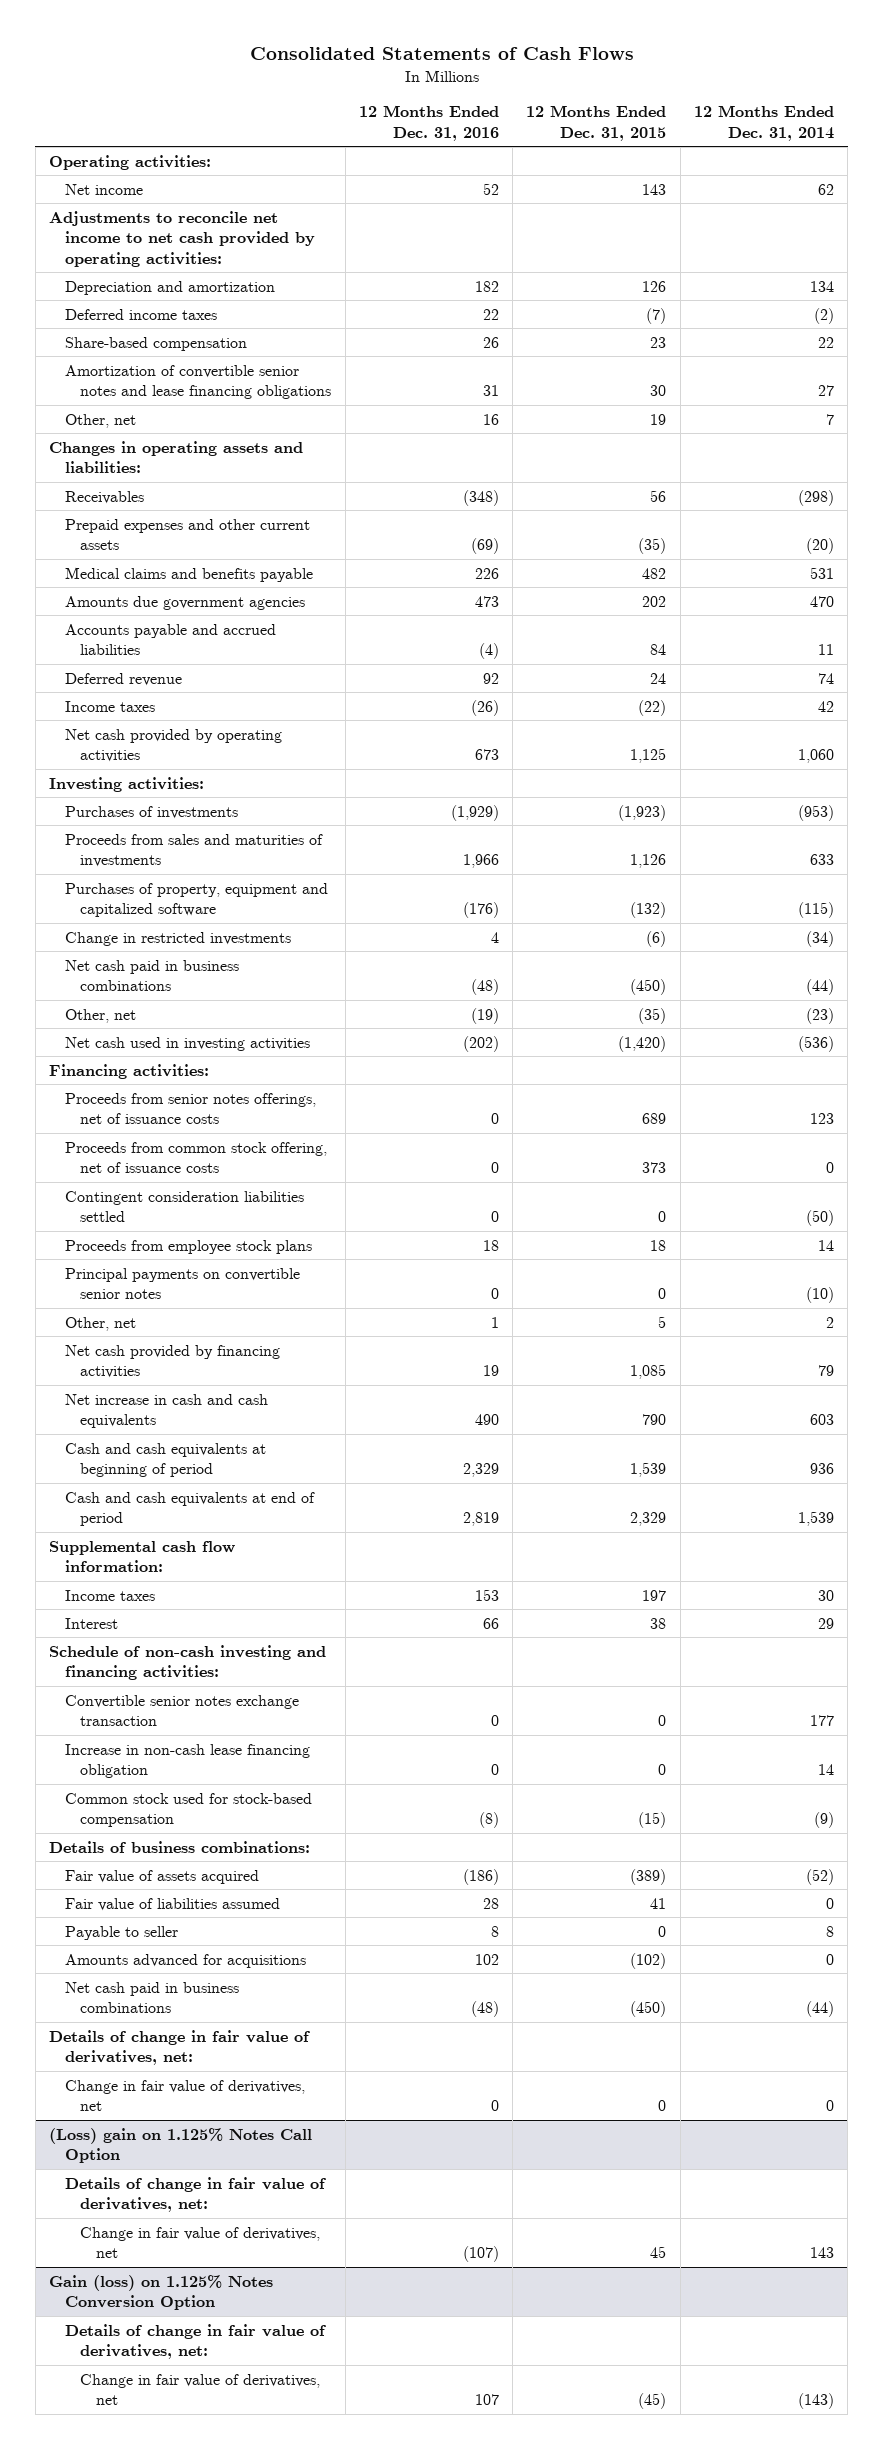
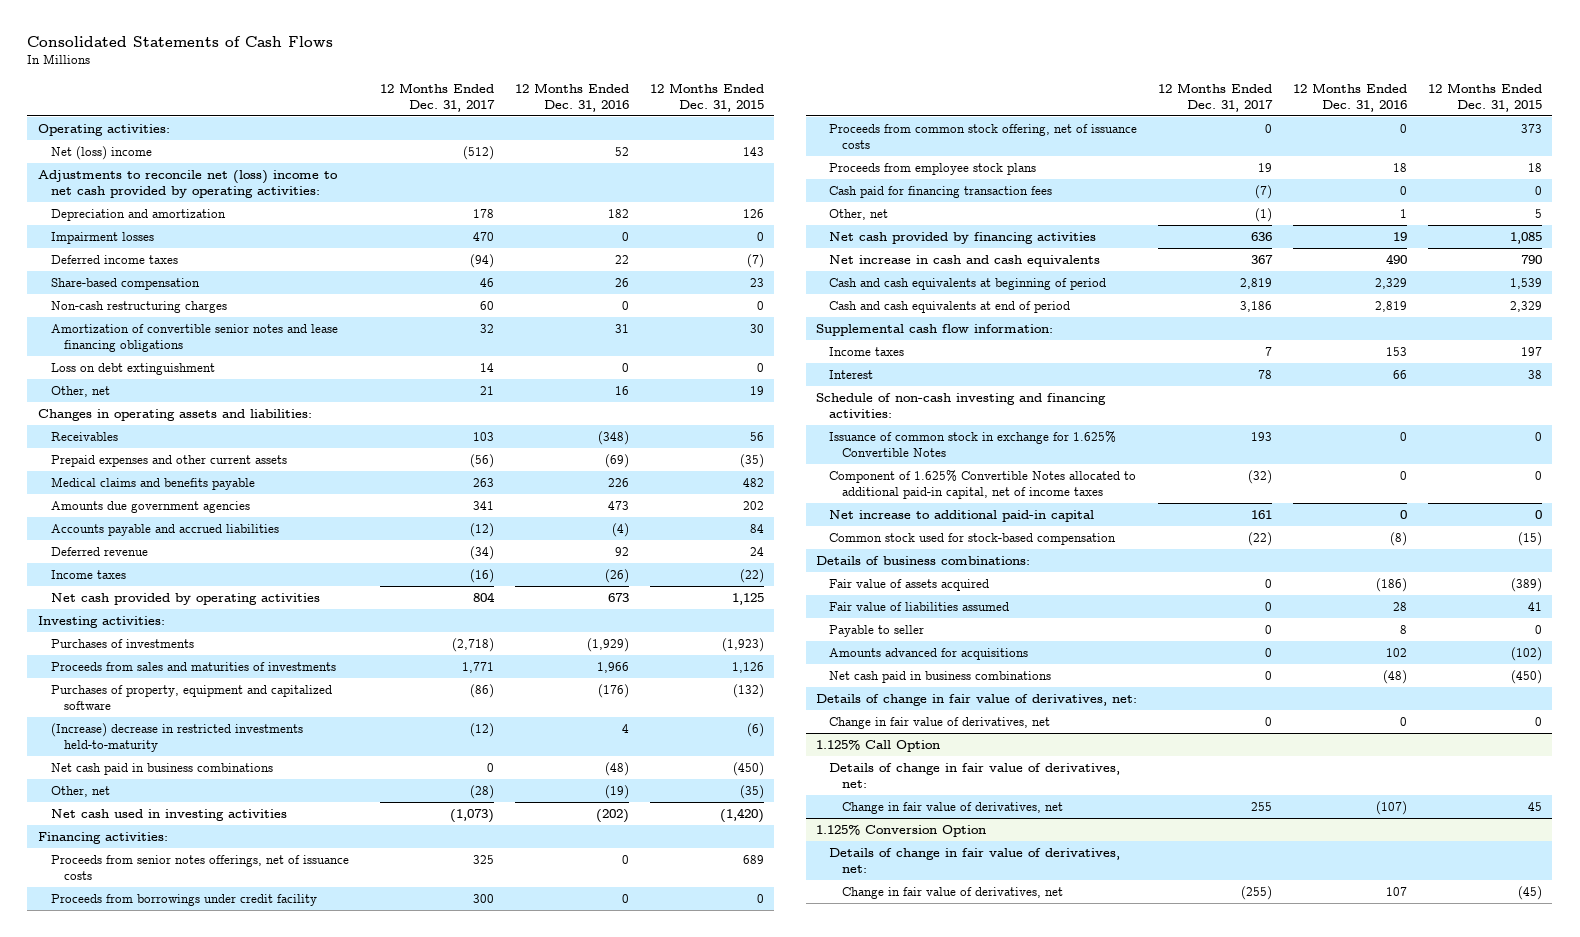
- | 12 Months Ended Dec. 31, 2016 | 12 Months Ended Dec. 31, 2015 | 12 Months Ended Dec. 31, 2014
+ | 12 Months Ended Dec. 31, 2017 | 12 Months Ended Dec. 31, 2016 | 12 Months Ended Dec. 31, 2015
- Net income | 52 | 143 | 62
- Adjustments to reconcile net income to net cash provided by operating activities:
+ Net (loss) income | (512) | 52 | 143
+ Adjustments to reconcile net (loss) income to net cash provided by operating activities:
+ Impairment losses | 470 | 0 | 0
+ Non-cash restructuring charges | 60 | 0 | 0
+ Loss on debt extinguishment | 14 | 0 | 0
- Change in restricted investments | 4 | (6) | (34)
+ (Increase) decrease in restricted investments held-to-maturity | (12) | 4 | (6)
+ Proceeds from borrowings under credit facility | 300 | 0 | 0
- Contingent consideration liabilities settled | 0 | 0 | (50)
- Principal payments on convertible senior notes | 0 | 0 | (10)
+ Cash paid for financing transaction fees | (7) | 0 | 0
- Convertible senior notes exchange transaction | 0 | 0 | 177
- Increase in non-cash lease financing obligation | 0 | 0 | 14
+ Issuance of common stock in exchange for 1.625% Convertible Notes | 193 | 0 | 0
+ Component of 1.625% Convertible Notes allocated to additional paid-in capital, net of income taxes | (32) | 0 | 0
+ Net increase to additional paid-in capital | 161 | 0 | 0
- (Loss) gain on 1.125% Notes Call Option
+ 1.125% Call Option
- Gain (loss) on 1.125% Notes Conversion Option
+ 1.125% Conversion Option

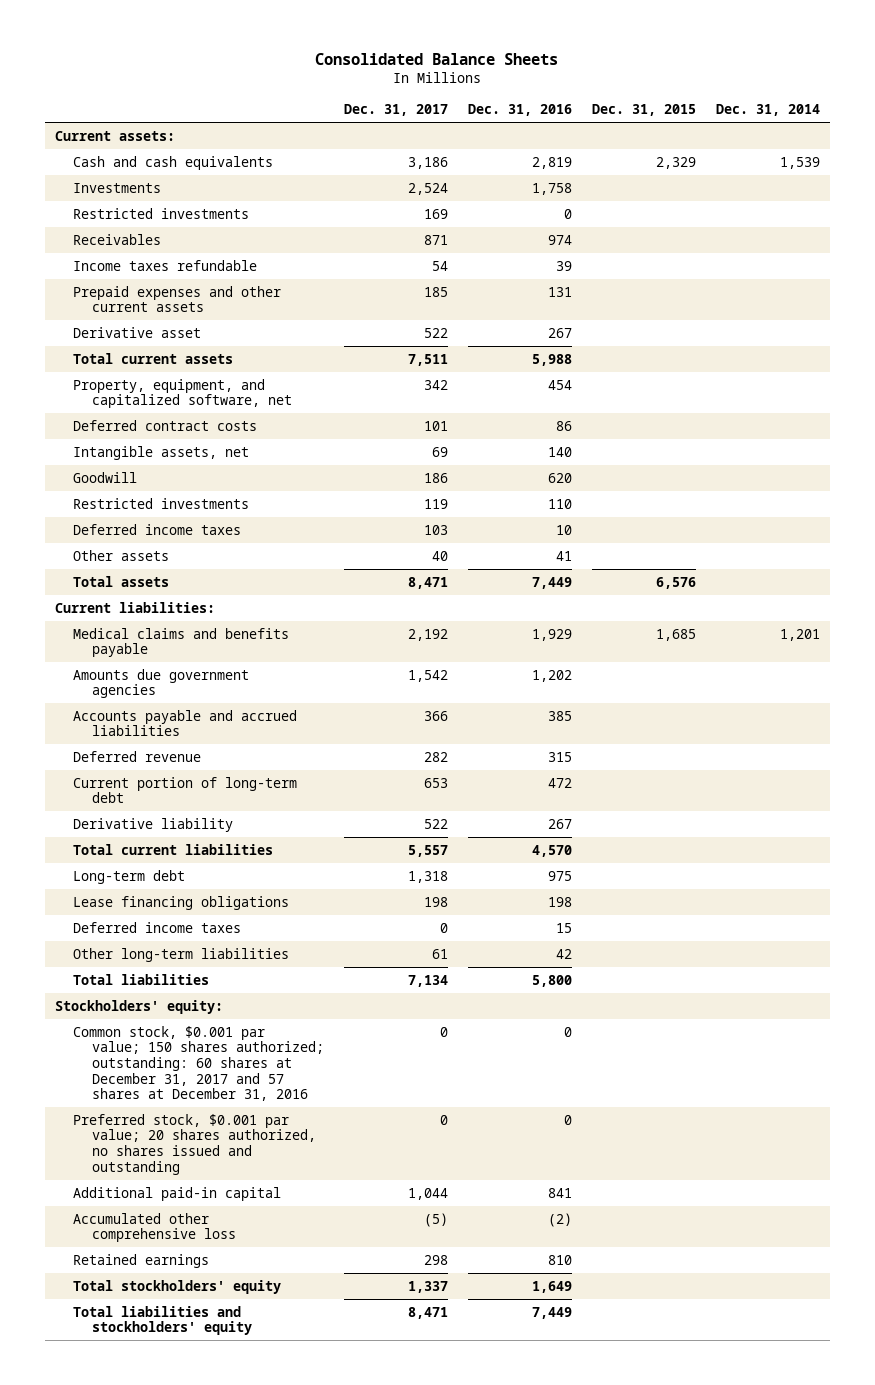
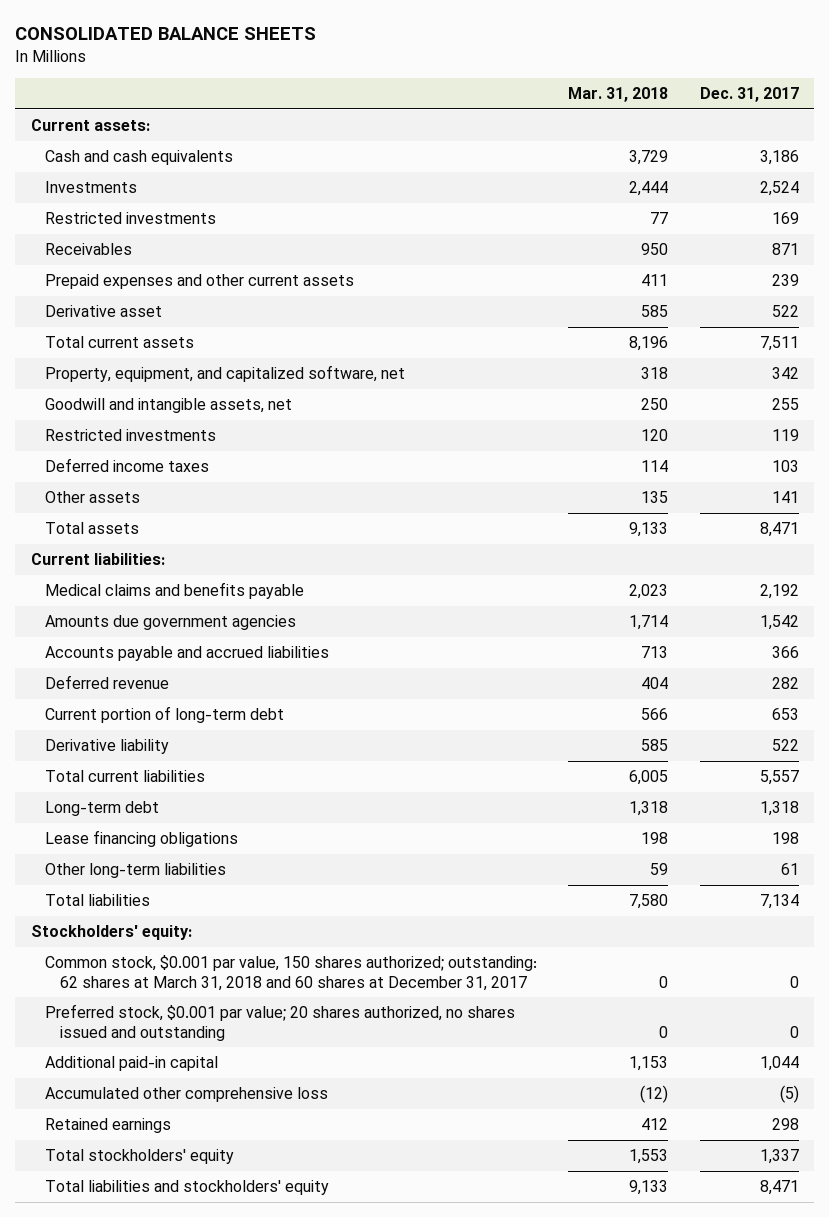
- Consolidated Balance Sheets
+ CONSOLIDATED BALANCE SHEETS
- | Dec. 31, 2017 | Dec. 31, 2016 | Dec. 31, 2015 | Dec. 31, 2014
+ | Mar. 31, 2018 | Dec. 31, 2017
- Income taxes refundable | 54 | 39 | |
- Prepaid expenses and other current assets | 185 | 131 | |
+ Prepaid expenses and other current assets | 411 | 239
- Deferred contract costs | 101 | 86 | |
- Intangible assets, net | 69 | 140 | |
- Goodwill | 186 | 620 | |
+ Goodwill and intangible assets, net | 250 | 255
- Other assets | 40 | 41 | |
+ Other assets | 135 | 141
- Deferred income taxes | 0 | 15 | |
- Common stock, $0.001 par value; 150 shares authorized; outstanding: 60 shares at December 31, 2017 and 57 shares at December 31, 2016 | 0 | 0 | |
+ Common stock, $0.001 par value, 150 shares authorized; outstanding: 62 shares at March 31, 2018 and 60 shares at December 31, 2017 | 0 | 0

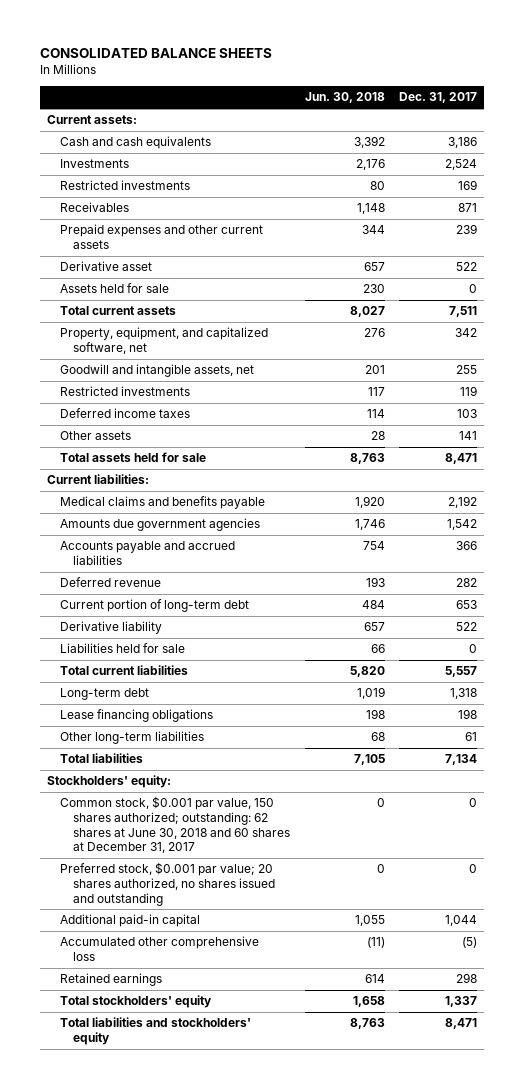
- | Mar. 31, 2018 | Dec. 31, 2017
+ | Jun. 30, 2018 | Dec. 31, 2017
+ Assets held for sale | 230 | 0
- Total assets | 9,133 | 8,471
+ Total assets held for sale | 8,763 | 8,471
+ Liabilities held for sale | 66 | 0
- Common stock, $0.001 par value, 150 shares authorized; outstanding: 62 shares at March 31, 2018 and 60 shares at December 31, 2017 | 0 | 0
+ Common stock, $0.001 par value, 150 shares authorized; outstanding: 62 shares at June 30, 2018 and 60 shares at December 31, 2017 | 0 | 0

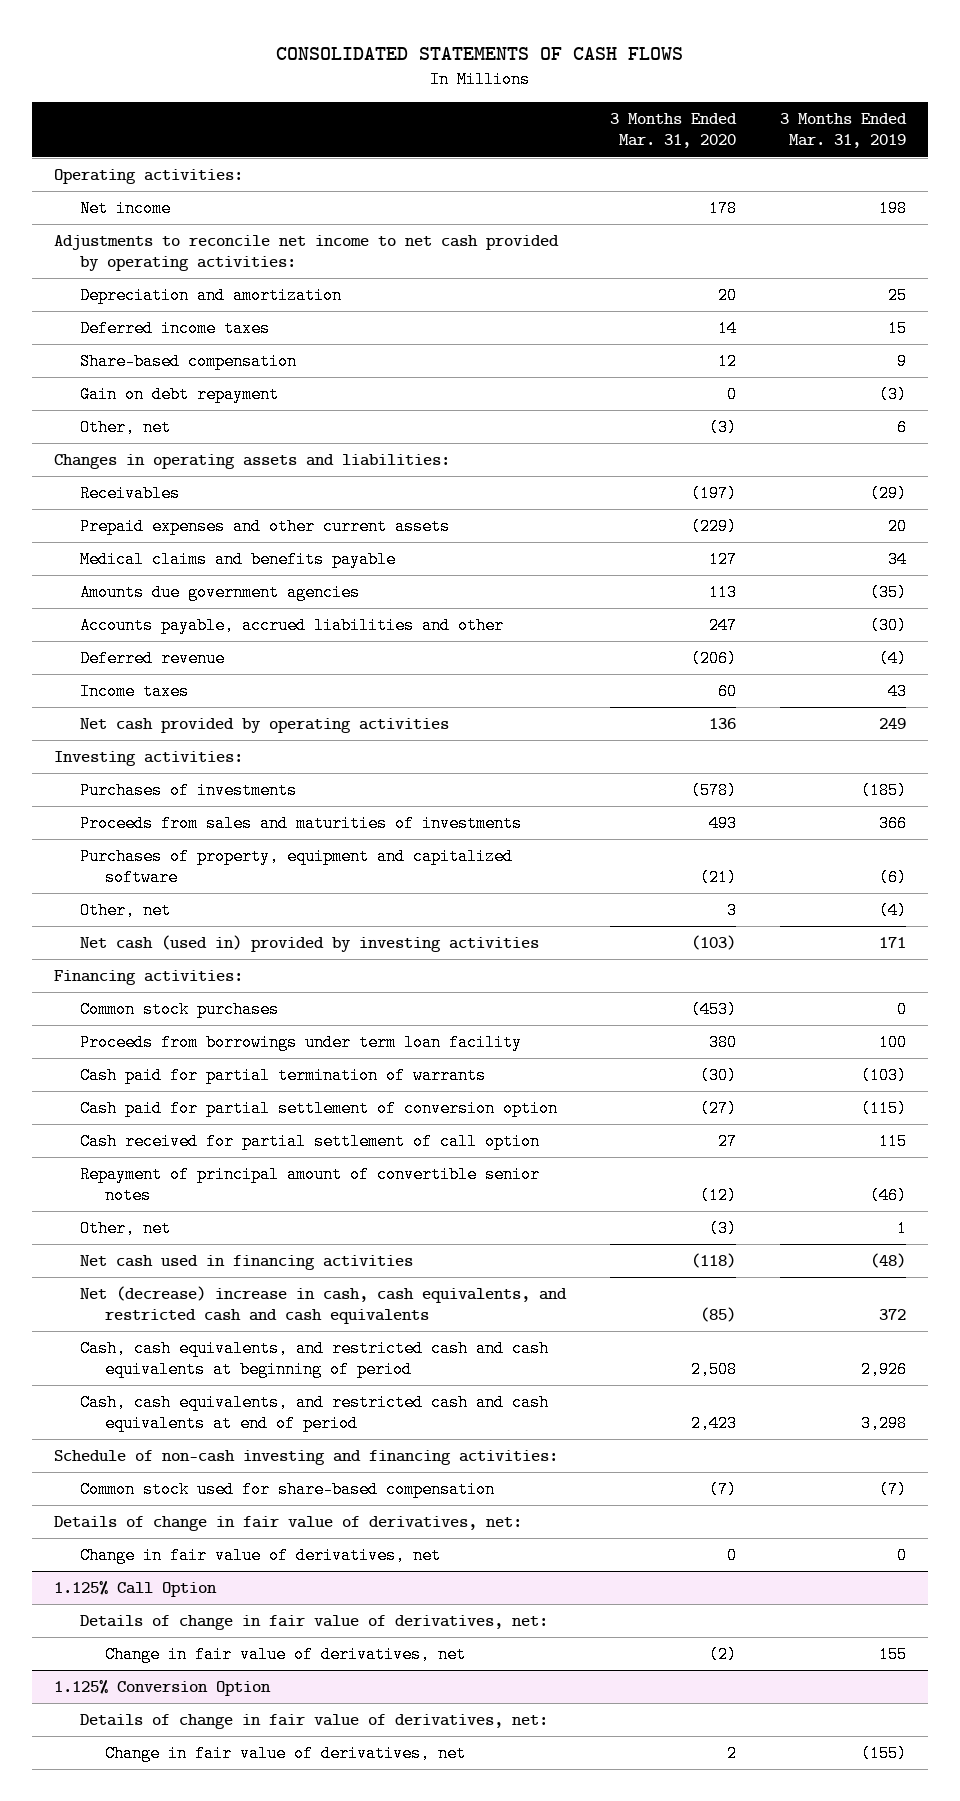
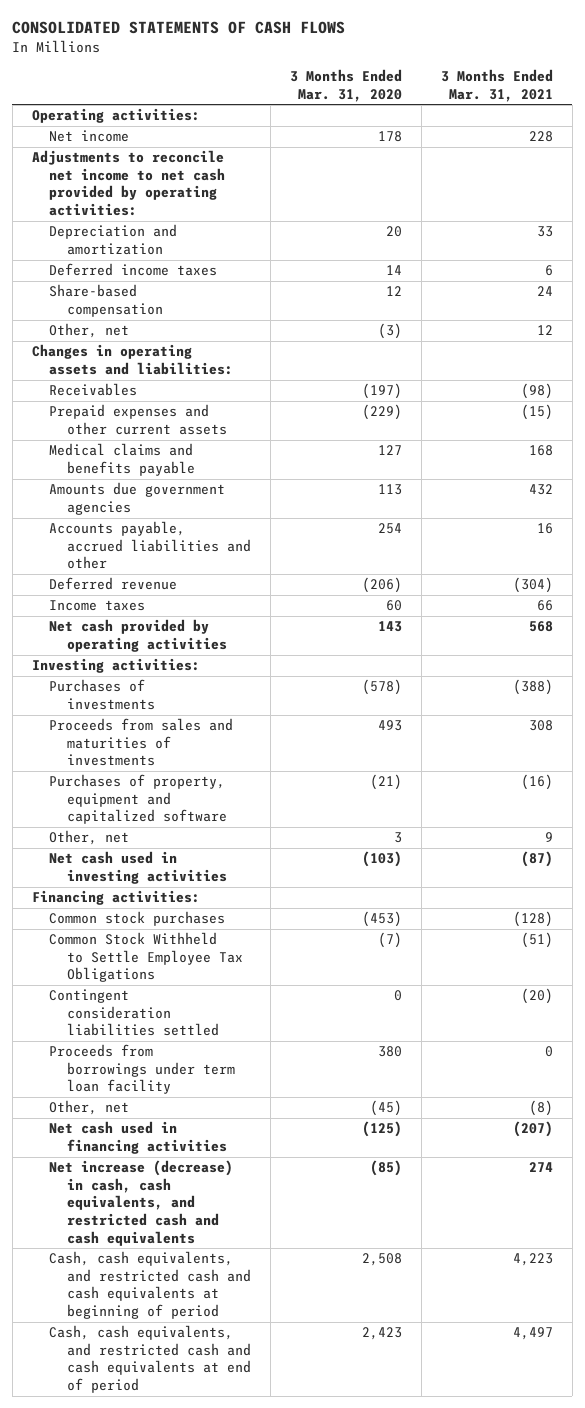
- | 3 Months Ended Mar. 31, 2020 | 3 Months Ended Mar. 31, 2019
+ | 3 Months Ended Mar. 31, 2020 | 3 Months Ended Mar. 31, 2021
- Gain on debt repayment | 0 | (3)
- Accounts payable, accrued liabilities and other | 247 | (30)
+ Accounts payable, accrued liabilities and other | 254 | 16
- Net cash provided by operating activities | 136 | 249
+ Net cash provided by operating activities | 143 | 568
- Net cash (used in) provided by investing activities | (103) | 171
+ Net cash used in investing activities | (103) | (87)
+ Common Stock Withheld to Settle Employee Tax Obligations | (7) | (51)
+ Contingent consideration liabilities settled | 0 | (20)
- Cash paid for partial termination of warrants | (30) | (103)
- Cash paid for partial settlement of conversion option | (27) | (115)
- Cash received for partial settlement of call option | 27 | 115
- Repayment of principal amount of convertible senior notes | (12) | (46)
- Other, net | (3) | 1
- Net cash used in financing activities | (118) | (48)
- Net (decrease) increase in cash, cash equivalents, and restricted cash and cash equivalents | (85) | 372
+ Other, net | (45) | (8)
+ Net cash used in financing activities | (125) | (207)
+ Net increase (decrease) in cash, cash equivalents, and restricted cash and cash equivalents | (85) | 274
- Schedule of non-cash investing and financing activities:
- Common stock used for share-based compensation | (7) | (7)
- Details of change in fair value of derivatives, net:
- Change in fair value of derivatives, net | 0 | 0
- 1.125% Call Option
- Details of change in fair value of derivatives, net:
- Change in fair value of derivatives, net | (2) | 155
- 1.125% Conversion Option
- Details of change in fair value of derivatives, net:
- Change in fair value of derivatives, net | 2 | (155)

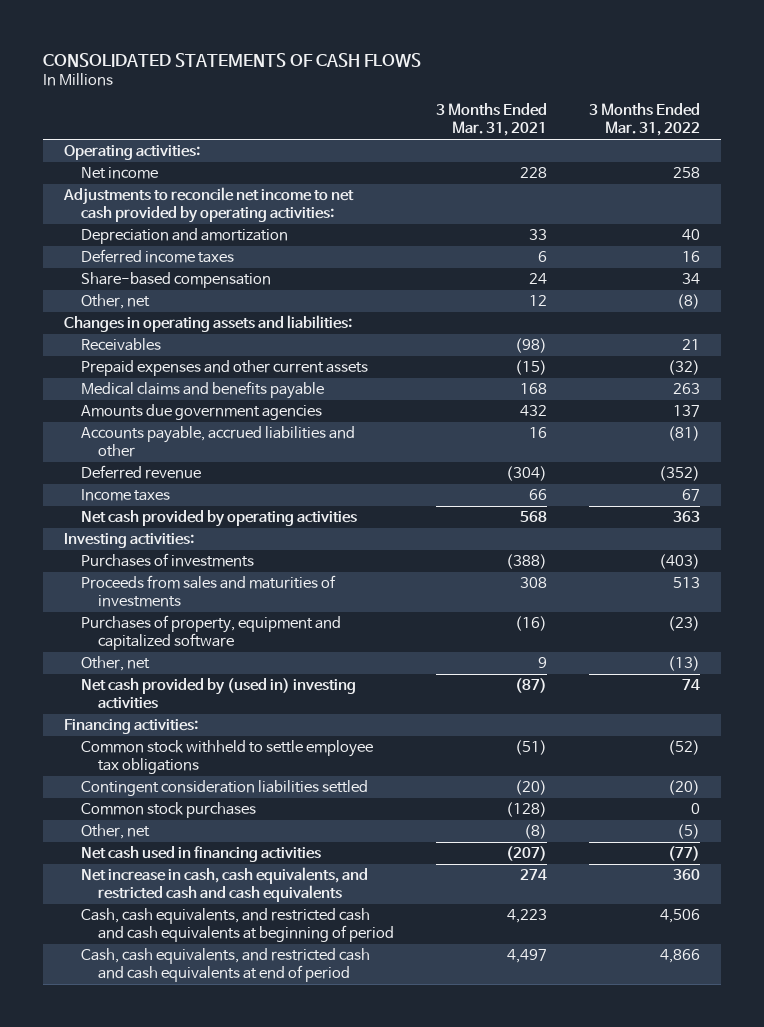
- | 3 Months Ended Mar. 31, 2020 | 3 Months Ended Mar. 31, 2021
+ | 3 Months Ended Mar. 31, 2021 | 3 Months Ended Mar. 31, 2022
- Net cash used in investing activities | (103) | (87)
+ Net cash provided by (used in) investing activities | (87) | 74
- Common Stock Withheld to Settle Employee Tax Obligations | (7) | (51)
+ Common stock withheld to settle employee tax obligations | (51) | (52)
- Proceeds from borrowings under term loan facility | 380 | 0
moved down: Common stock purchases | (128) | 0
- Net increase (decrease) in cash, cash equivalents, and restricted cash and cash equivalents | (85) | 274
+ Net increase in cash, cash equivalents, and restricted cash and cash equivalents | 274 | 360

